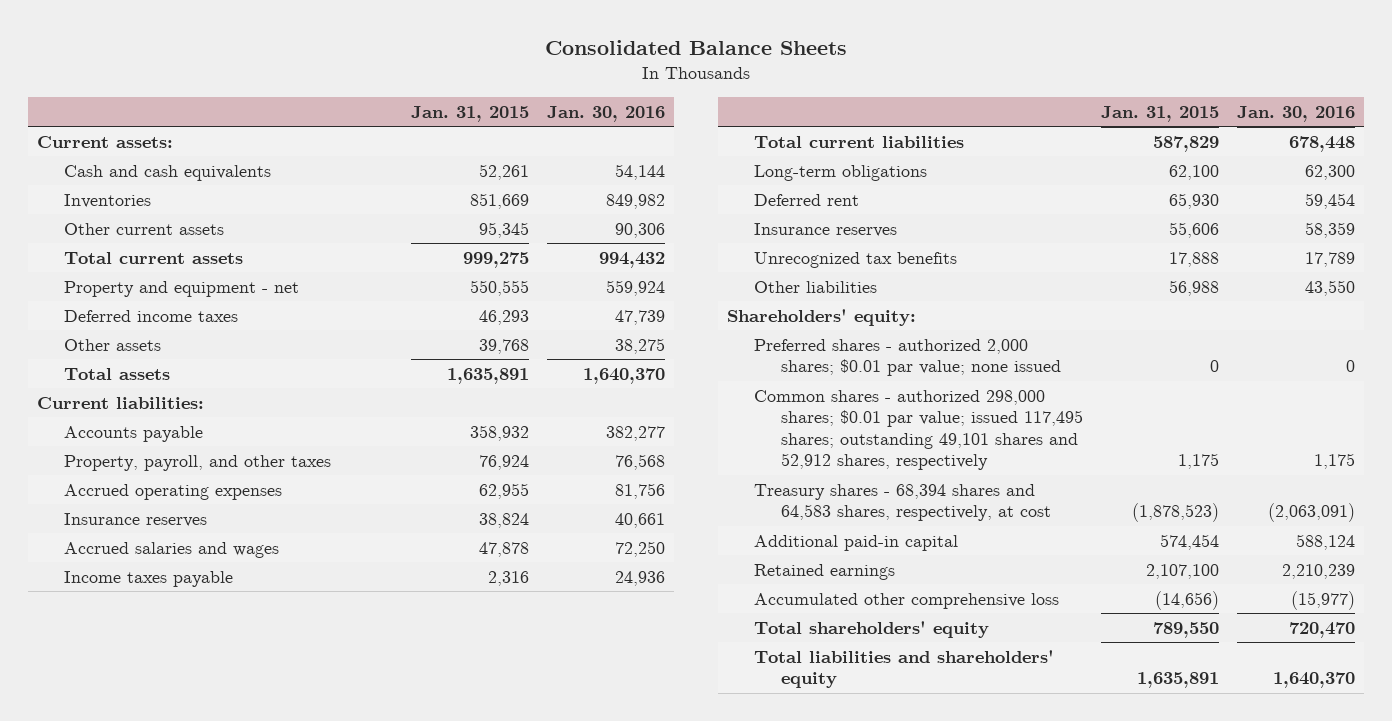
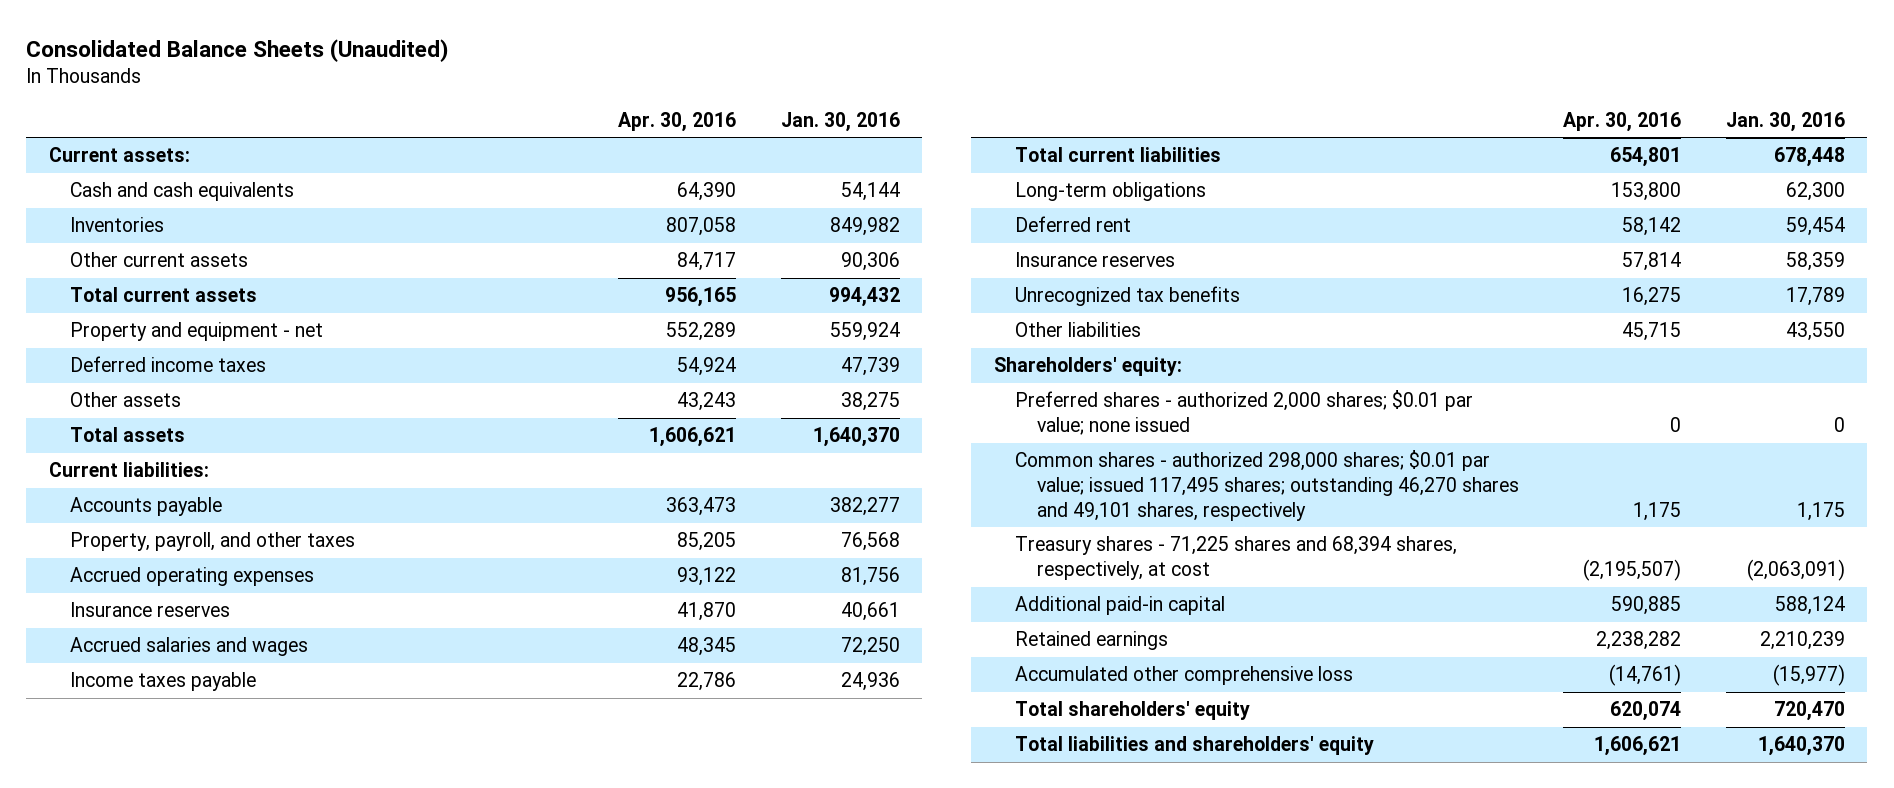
- Consolidated Balance Sheets
+ Consolidated Balance Sheets (Unaudited)
- | Jan. 31, 2015 | Jan. 30, 2016
+ | Apr. 30, 2016 | Jan. 30, 2016
- Common shares - authorized 298,000 shares; $0.01 par value; issued 117,495 shares; outstanding 49,101 shares and 52,912 shares, respectively | 1,175 | 1,175
- Treasury shares - 68,394 shares and 64,583 shares, respectively, at cost | (1,878,523) | (2,063,091)
+ Common shares - authorized 298,000 shares; $0.01 par value; issued 117,495 shares; outstanding 46,270 shares and 49,101 shares, respectively | 1,175 | 1,175
+ Treasury shares - 71,225 shares and 68,394 shares, respectively, at cost | (2,195,507) | (2,063,091)

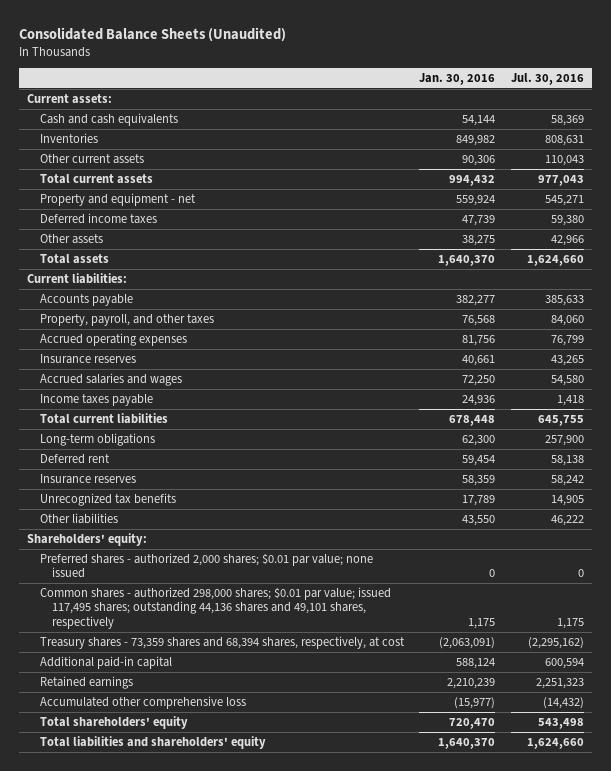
- | Apr. 30, 2016 | Jan. 30, 2016
+ | Jan. 30, 2016 | Jul. 30, 2016
- Common shares - authorized 298,000 shares; $0.01 par value; issued 117,495 shares; outstanding 46,270 shares and 49,101 shares, respectively | 1,175 | 1,175
- Treasury shares - 71,225 shares and 68,394 shares, respectively, at cost | (2,195,507) | (2,063,091)
+ Common shares - authorized 298,000 shares; $0.01 par value; issued 117,495 shares; outstanding 44,136 shares and 49,101 shares, respectively | 1,175 | 1,175
+ Treasury shares - 73,359 shares and 68,394 shares, respectively, at cost | (2,063,091) | (2,295,162)

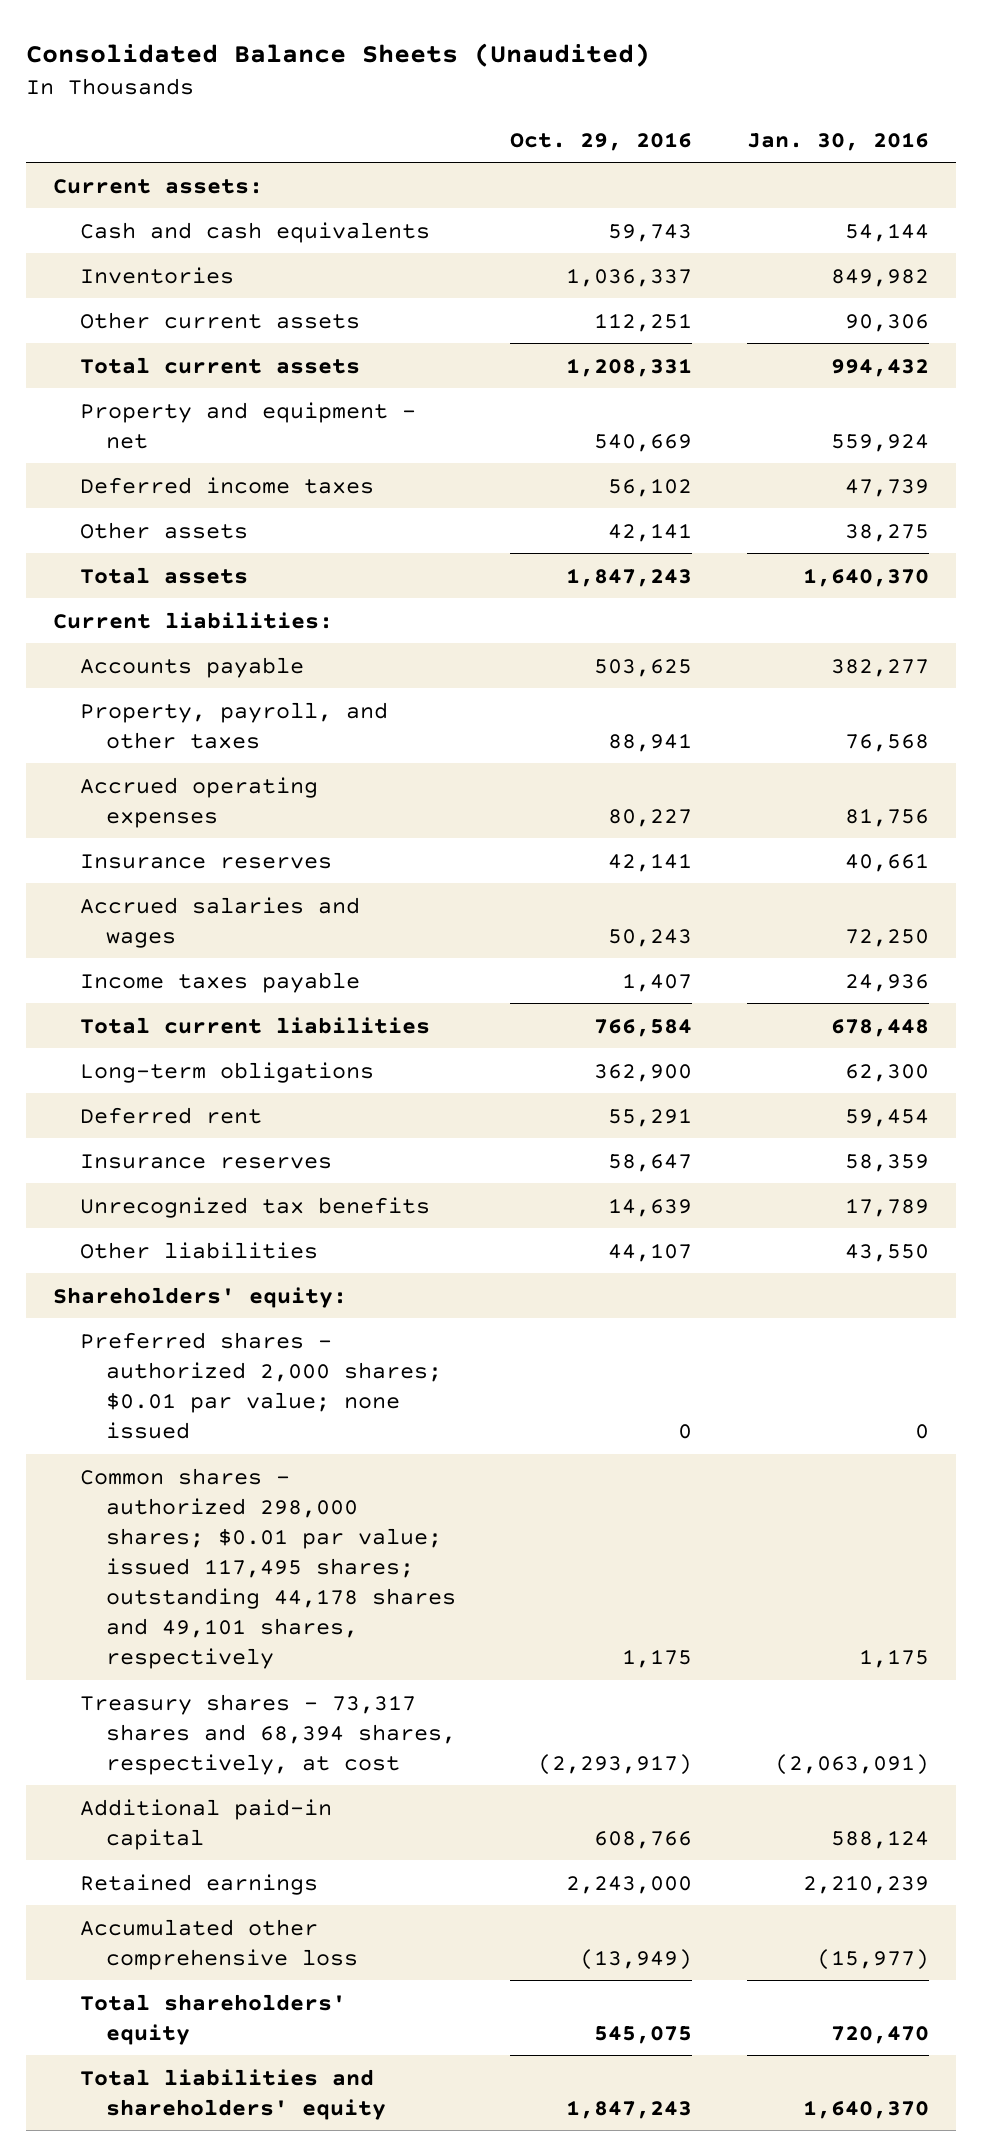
- | Jan. 30, 2016 | Jul. 30, 2016
+ | Oct. 29, 2016 | Jan. 30, 2016
- Common shares - authorized 298,000 shares; $0.01 par value; issued 117,495 shares; outstanding 44,136 shares and 49,101 shares, respectively | 1,175 | 1,175
- Treasury shares - 73,359 shares and 68,394 shares, respectively, at cost | (2,063,091) | (2,295,162)
+ Common shares - authorized 298,000 shares; $0.01 par value; issued 117,495 shares; outstanding 44,178 shares and 49,101 shares, respectively | 1,175 | 1,175
+ Treasury shares - 73,317 shares and 68,394 shares, respectively, at cost | (2,293,917) | (2,063,091)

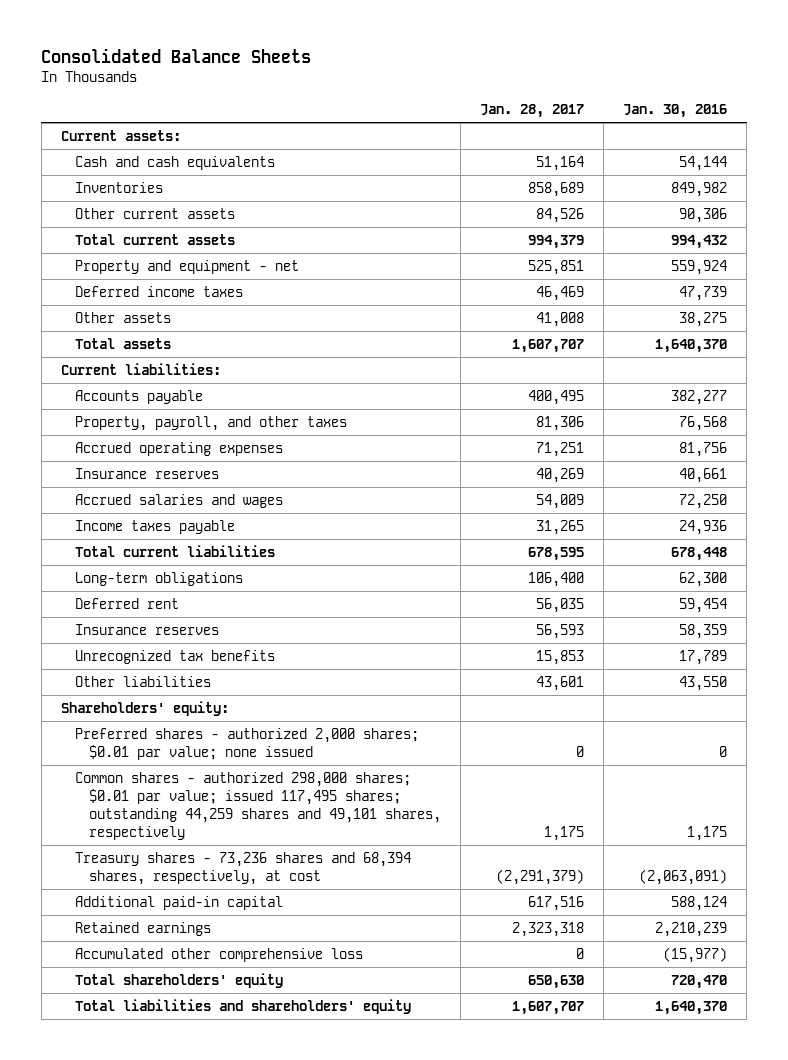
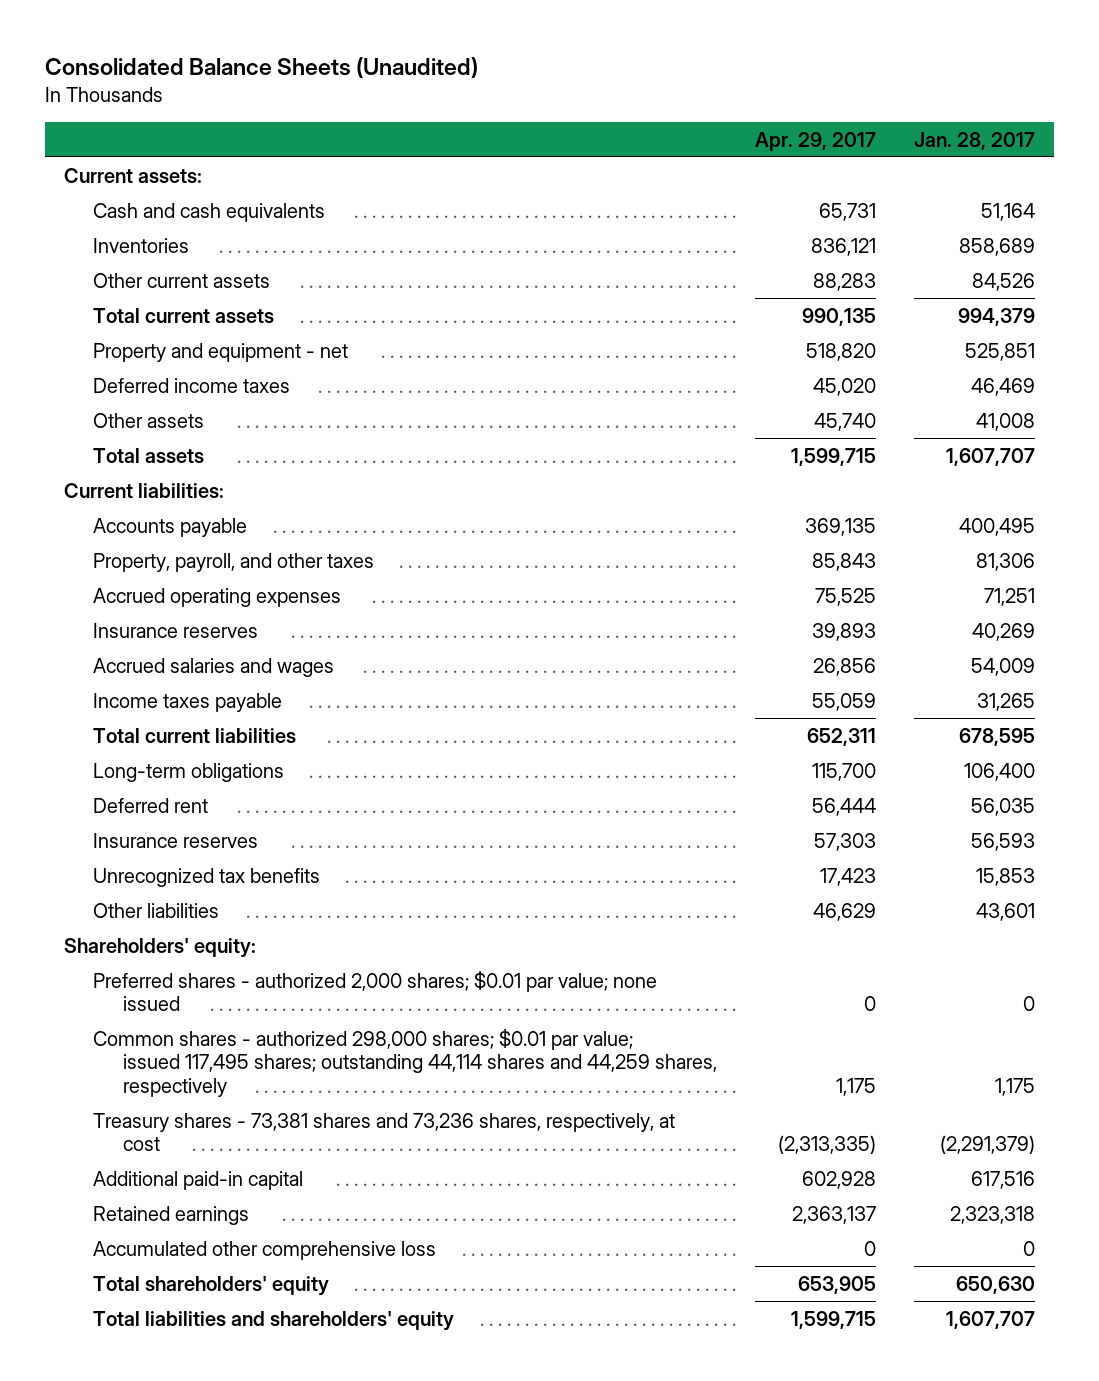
- Consolidated Balance Sheets
+ Consolidated Balance Sheets (Unaudited)
- | Jan. 28, 2017 | Jan. 30, 2016
+ | Apr. 29, 2017 | Jan. 28, 2017
- Common shares - authorized 298,000 shares; $0.01 par value; issued 117,495 shares; outstanding 44,259 shares and 49,101 shares, respectively | 1,175 | 1,175
- Treasury shares - 73,236 shares and 68,394 shares, respectively, at cost | (2,291,379) | (2,063,091)
+ Common shares - authorized 298,000 shares; $0.01 par value; issued 117,495 shares; outstanding 44,114 shares and 44,259 shares, respectively | 1,175 | 1,175
+ Treasury shares - 73,381 shares and 73,236 shares, respectively, at cost | (2,313,335) | (2,291,379)

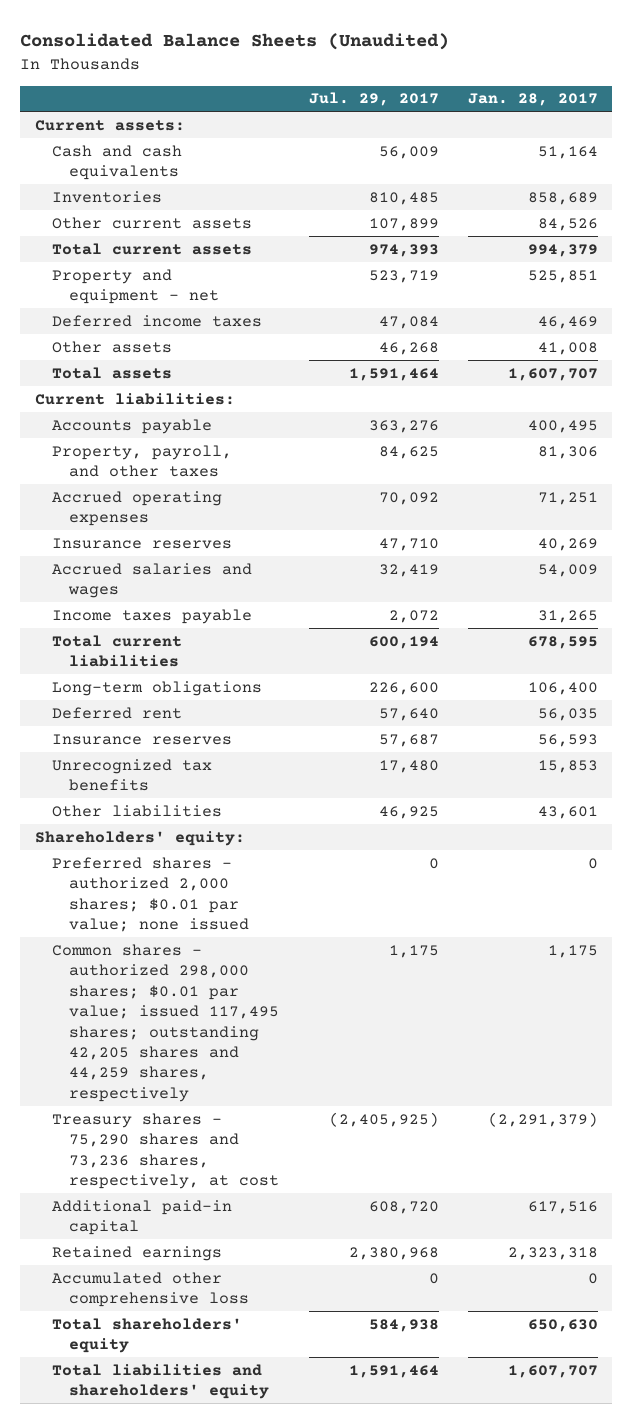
- | Apr. 29, 2017 | Jan. 28, 2017
+ | Jul. 29, 2017 | Jan. 28, 2017
- Common shares - authorized 298,000 shares; $0.01 par value; issued 117,495 shares; outstanding 44,114 shares and 44,259 shares, respectively | 1,175 | 1,175
- Treasury shares - 73,381 shares and 73,236 shares, respectively, at cost | (2,313,335) | (2,291,379)
+ Common shares - authorized 298,000 shares; $0.01 par value; issued 117,495 shares; outstanding 42,205 shares and 44,259 shares, respectively | 1,175 | 1,175
+ Treasury shares - 75,290 shares and 73,236 shares, respectively, at cost | (2,405,925) | (2,291,379)

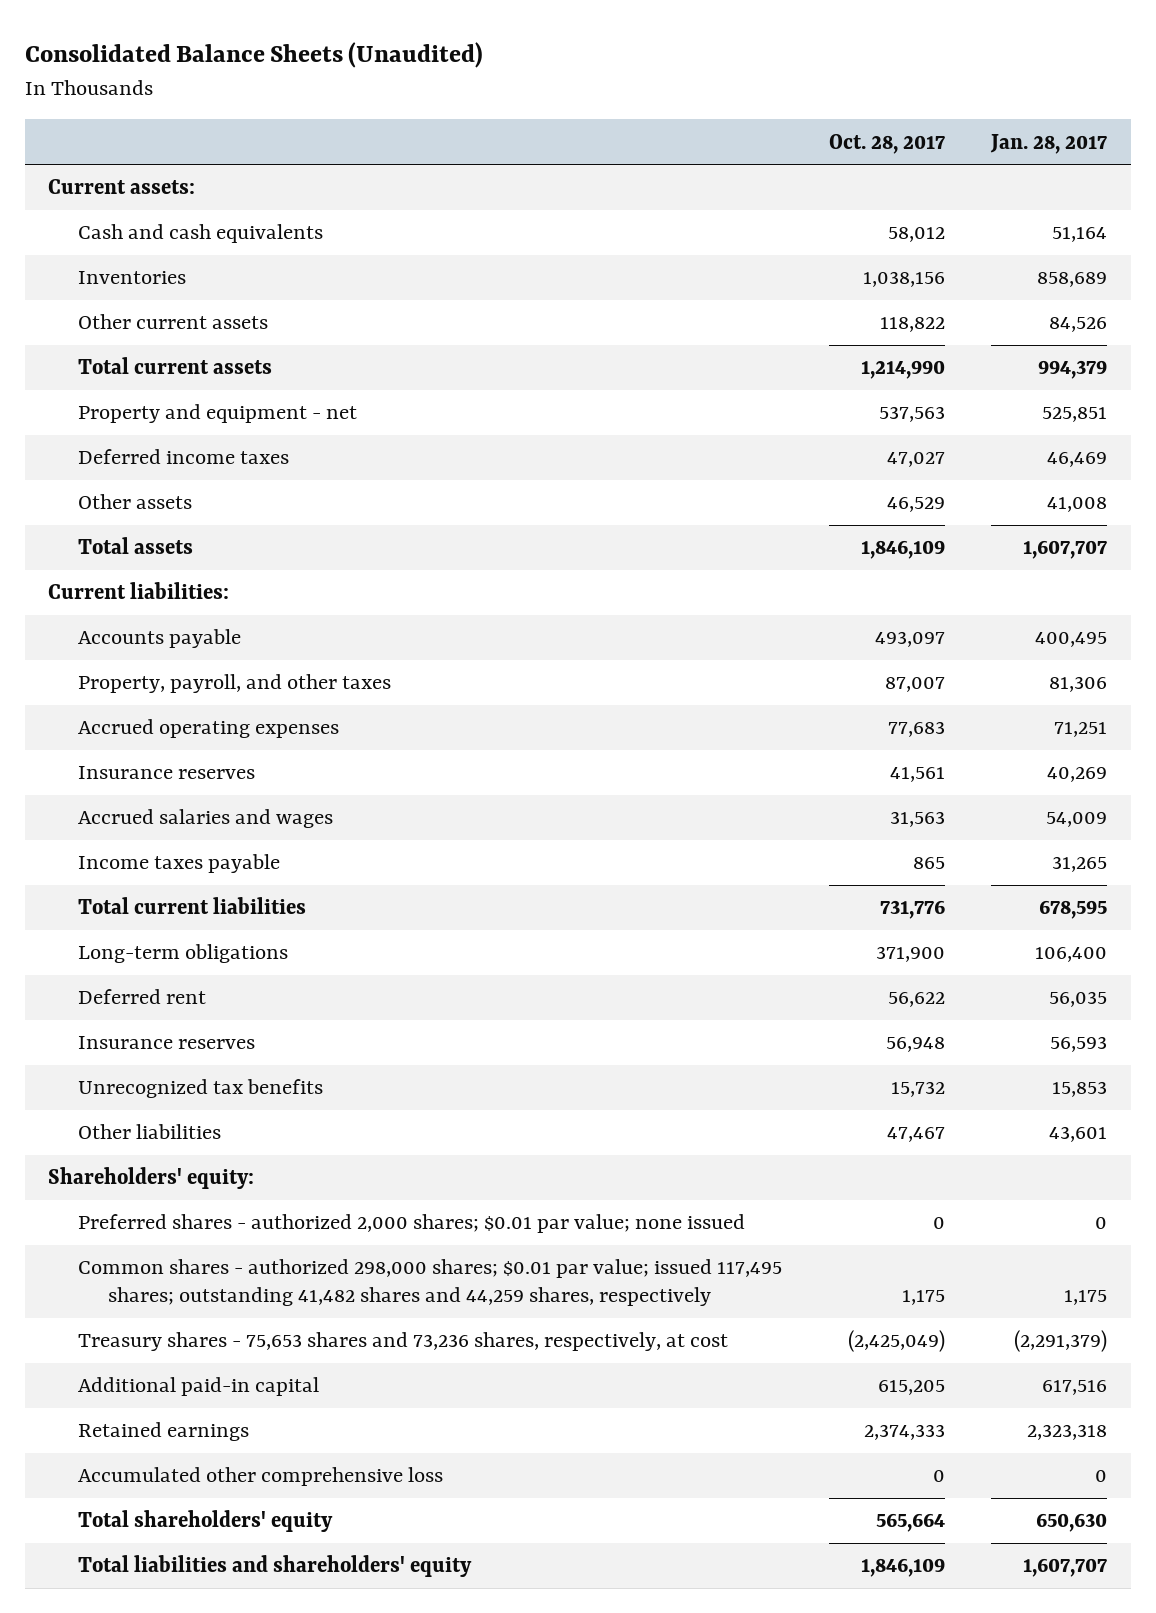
- | Jul. 29, 2017 | Jan. 28, 2017
+ | Oct. 28, 2017 | Jan. 28, 2017
- Common shares - authorized 298,000 shares; $0.01 par value; issued 117,495 shares; outstanding 42,205 shares and 44,259 shares, respectively | 1,175 | 1,175
- Treasury shares - 75,290 shares and 73,236 shares, respectively, at cost | (2,405,925) | (2,291,379)
+ Common shares - authorized 298,000 shares; $0.01 par value; issued 117,495 shares; outstanding 41,482 shares and 44,259 shares, respectively | 1,175 | 1,175
+ Treasury shares - 75,653 shares and 73,236 shares, respectively, at cost | (2,425,049) | (2,291,379)

